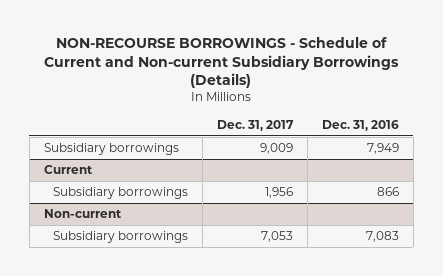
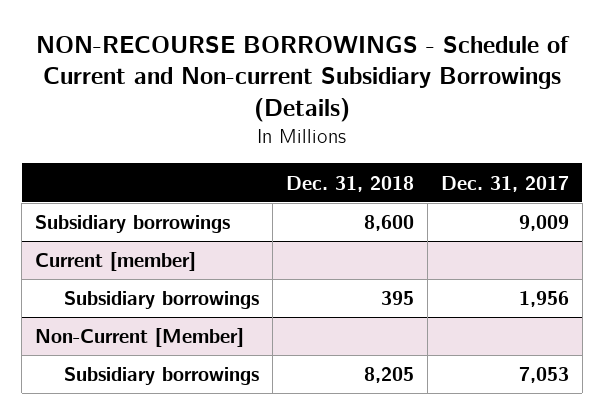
- | Dec. 31, 2017 | Dec. 31, 2016
+ | Dec. 31, 2018 | Dec. 31, 2017
- Current
+ Current [member]
- Non-current
+ Non-Current [Member]

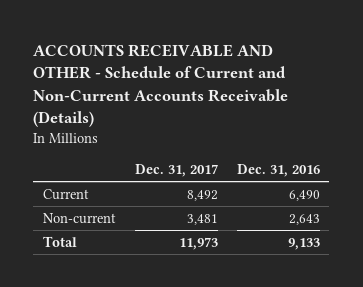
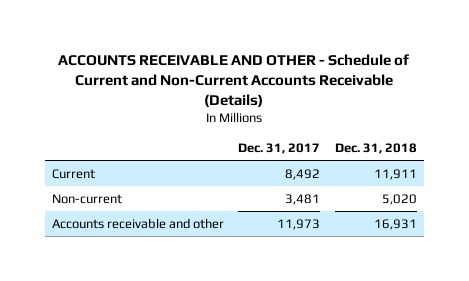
- | Dec. 31, 2017 | Dec. 31, 2016
+ | Dec. 31, 2017 | Dec. 31, 2018
- Total | 11,973 | 9,133
+ Accounts receivable and other | 11,973 | 16,931

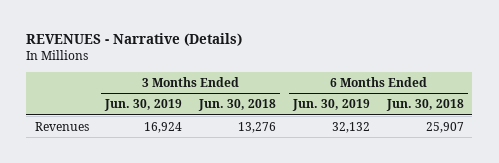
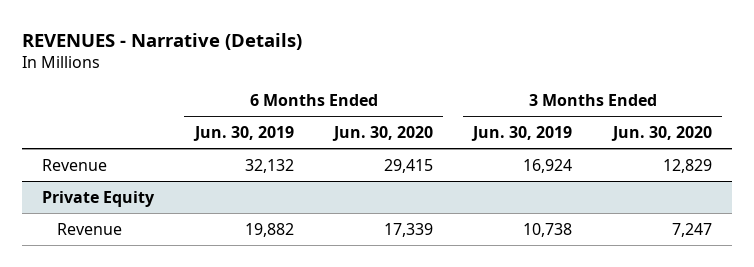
- | 3 Months Ended Jun. 30, 2019 | 3 Months Ended Jun. 30, 2018 | 6 Months Ended Jun. 30, 2019 | 6 Months Ended Jun. 30, 2018
+ | 6 Months Ended Jun. 30, 2019 | 6 Months Ended Jun. 30, 2020 | 3 Months Ended Jun. 30, 2019 | 3 Months Ended Jun. 30, 2020
- Revenues | 16,924 | 13,276 | 32,132 | 25,907
+ Revenue | 32,132 | 29,415 | 16,924 | 12,829
+ Private Equity
+ Revenue | 19,882 | 17,339 | 10,738 | 7,247

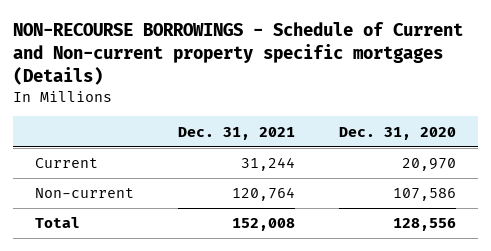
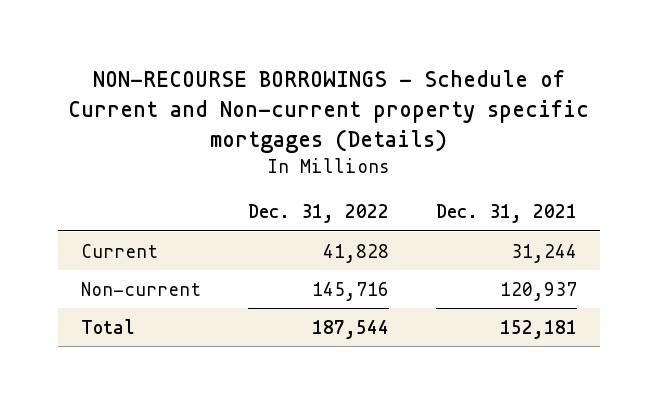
- | Dec. 31, 2021 | Dec. 31, 2020
+ | Dec. 31, 2022 | Dec. 31, 2021
- Non-current | 120,764 | 107,586
- Total | 152,008 | 128,556
+ Non-current | 145,716 | 120,937
+ Total | 187,544 | 152,181

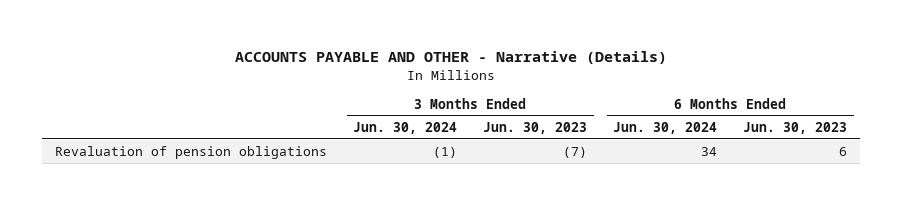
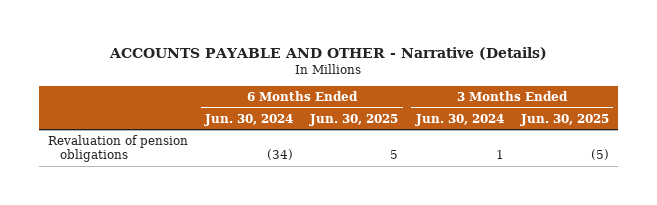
- | 3 Months Ended Jun. 30, 2024 | 3 Months Ended Jun. 30, 2023 | 6 Months Ended Jun. 30, 2024 | 6 Months Ended Jun. 30, 2023
+ | 6 Months Ended Jun. 30, 2024 | 6 Months Ended Jun. 30, 2025 | 3 Months Ended Jun. 30, 2024 | 3 Months Ended Jun. 30, 2025
- Revaluation of pension obligations | (1) | (7) | 34 | 6
+ Revaluation of pension obligations | (34) | 5 | 1 | (5)

